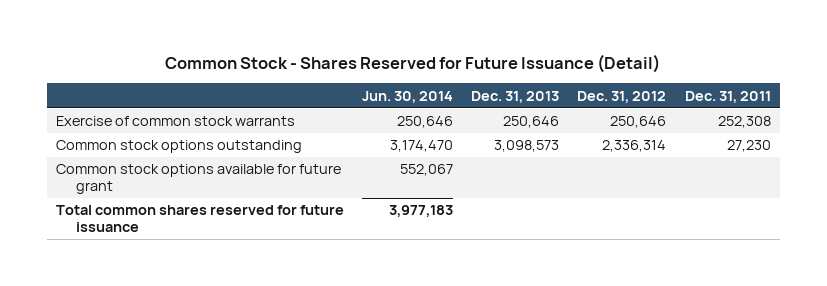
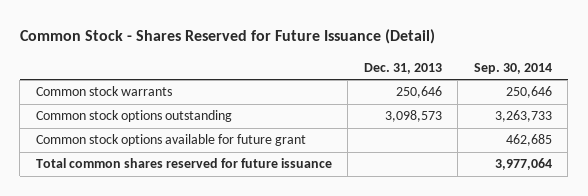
- | Jun. 30, 2014 | Dec. 31, 2013 | Dec. 31, 2012 | Dec. 31, 2011
+ | Dec. 31, 2013 | Sep. 30, 2014
- Exercise of common stock warrants | 250,646 | 250,646 | 250,646 | 252,308
+ Common stock warrants | 250,646 | 250,646

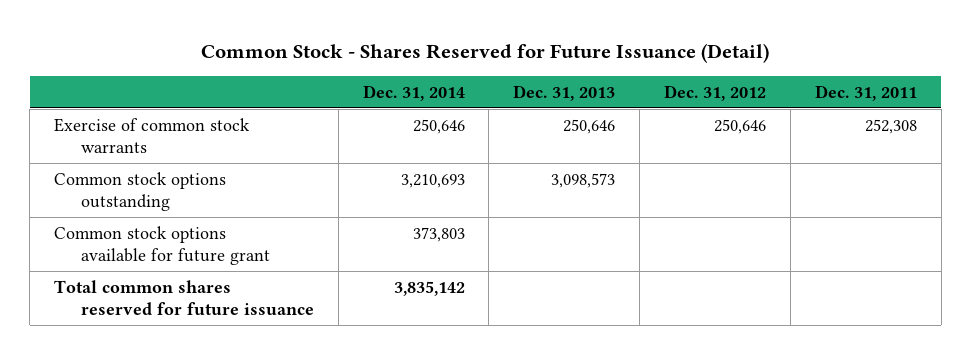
- | Dec. 31, 2013 | Sep. 30, 2014
+ | Dec. 31, 2014 | Dec. 31, 2013 | Dec. 31, 2012 | Dec. 31, 2011
- Common stock warrants | 250,646 | 250,646
+ Exercise of common stock warrants | 250,646 | 250,646 | 250,646 | 252,308

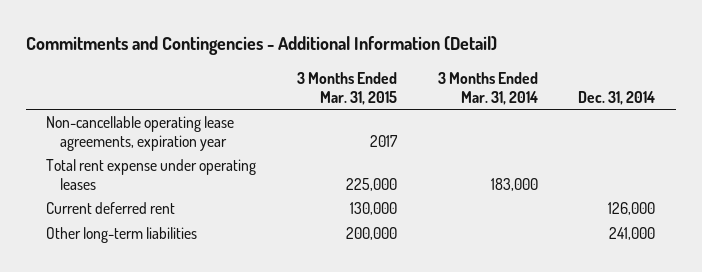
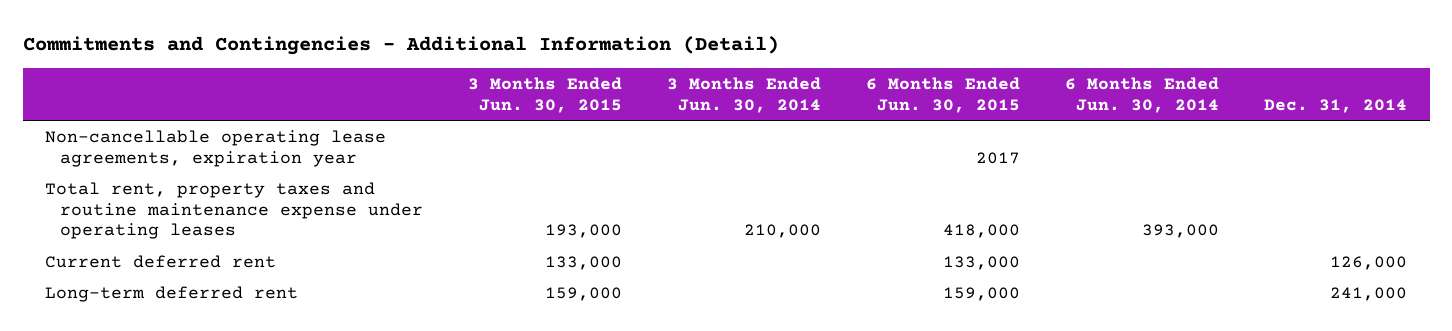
- | 3 Months Ended Mar. 31, 2015 | 3 Months Ended Mar. 31, 2014 | Dec. 31, 2014
+ | 3 Months Ended Jun. 30, 2015 | 3 Months Ended Jun. 30, 2014 | 6 Months Ended Jun. 30, 2015 | 6 Months Ended Jun. 30, 2014 | Dec. 31, 2014
- Total rent expense under operating leases | 225,000 | 183,000 |
+ Total rent, property taxes and routine maintenance expense under operating leases | 193,000 | 210,000 | 418,000 | 393,000 |
- Other long-term liabilities | 200,000 | | 241,000
+ Long-term deferred rent | 159,000 | | 159,000 | | 241,000

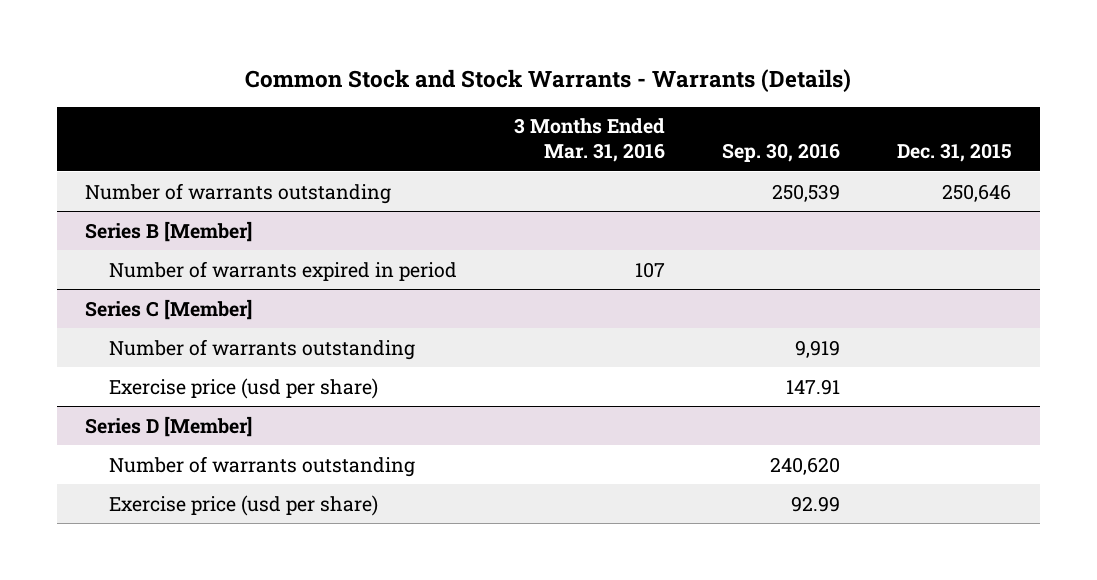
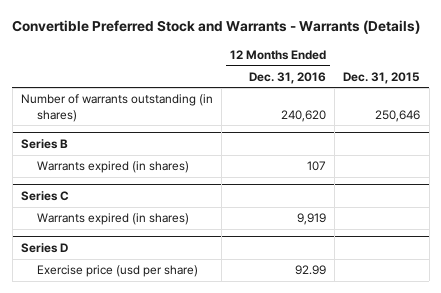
- Common Stock and Stock Warrants - Warrants (Details)
+ Convertible Preferred Stock and Warrants - Warrants (Details)
- | 3 Months Ended Mar. 31, 2016 | Sep. 30, 2016 | Dec. 31, 2015
+ | 12 Months Ended Dec. 31, 2016 | Dec. 31, 2015
- Number of warrants outstanding | | 250,539 | 250,646
- Series B [Member]
- Number of warrants expired in period | 107 | |
- Series C [Member]
- Number of warrants outstanding | | 9,919 |
- Exercise price (usd per share) | | 147.91 |
- Series D [Member]
- Number of warrants outstanding | | 240,620 |
+ Number of warrants outstanding (in shares) | 240,620 | 250,646
+ Series B
+ Warrants expired (in shares) | 107 |
+ Series C
+ Warrants expired (in shares) | 9,919 |
+ Series D

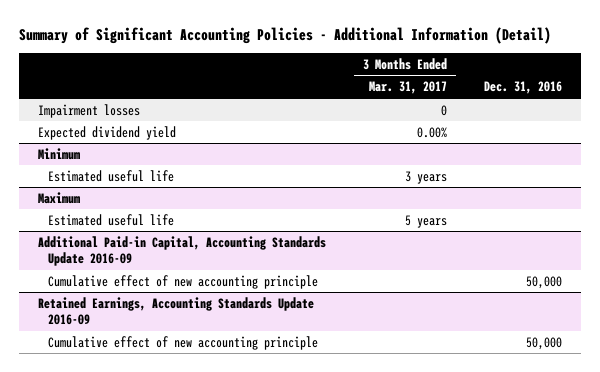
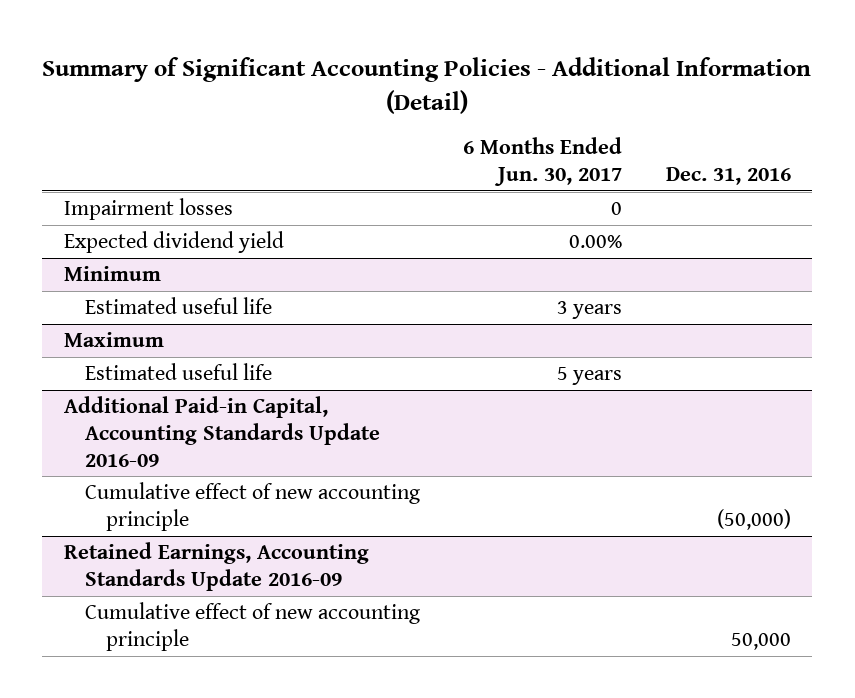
- | 3 Months Ended Mar. 31, 2017 | Dec. 31, 2016
+ | 6 Months Ended Jun. 30, 2017 | Dec. 31, 2016
@ Additional Paid-in Capital, Accounting Standards Update 2016-09
- Cumulative effect of new accounting principle | | 50,000
+ Cumulative effect of new accounting principle | | (50,000)

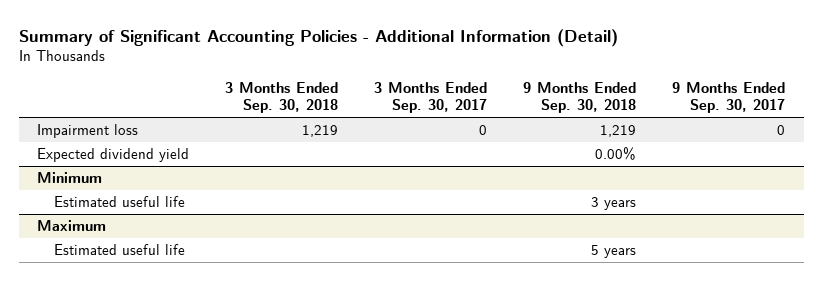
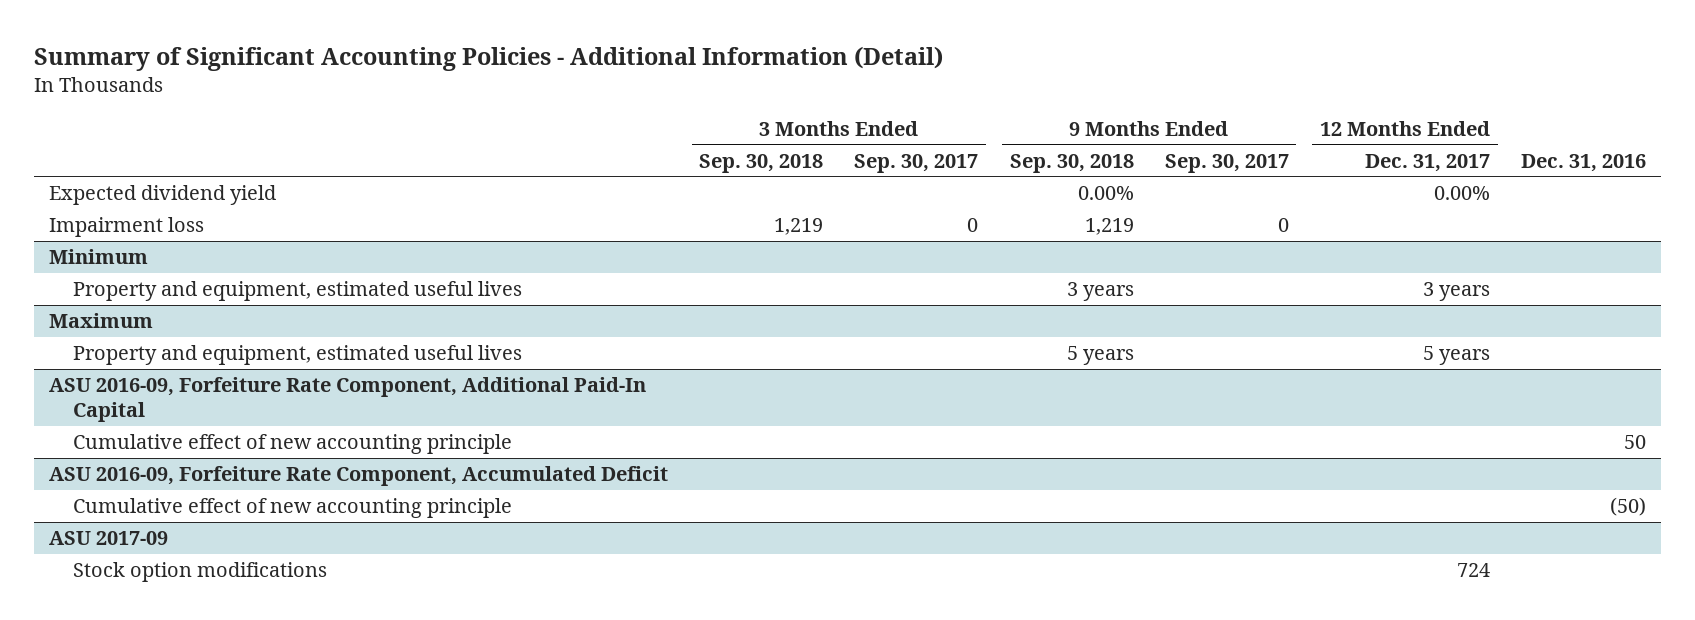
- | 3 Months Ended Sep. 30, 2018 | 3 Months Ended Sep. 30, 2017 | 9 Months Ended Sep. 30, 2018 | 9 Months Ended Sep. 30, 2017
+ | 3 Months Ended Sep. 30, 2018 | 3 Months Ended Sep. 30, 2017 | 9 Months Ended Sep. 30, 2018 | 9 Months Ended Sep. 30, 2017 | 12 Months Ended Dec. 31, 2017 | Dec. 31, 2016
moved down: Impairment loss | 1,219 | 0 | 1,219 | 0 | |
@ Minimum
- Estimated useful life | | | 3 years |
+ Property and equipment, estimated useful lives | | | 3 years | | 3 years |
@ Maximum
- Estimated useful life | | | 5 years |
+ Property and equipment, estimated useful lives | | | 5 years | | 5 years |
+ ASU 2016-09, Forfeiture Rate Component, Additional Paid-In Capital
+ Cumulative effect of new accounting principle | | | | | | 50
+ ASU 2016-09, Forfeiture Rate Component, Accumulated Deficit
+ Cumulative effect of new accounting principle | | | | | | (50)
+ ASU 2017-09
+ Stock option modifications | | | | | 724 |

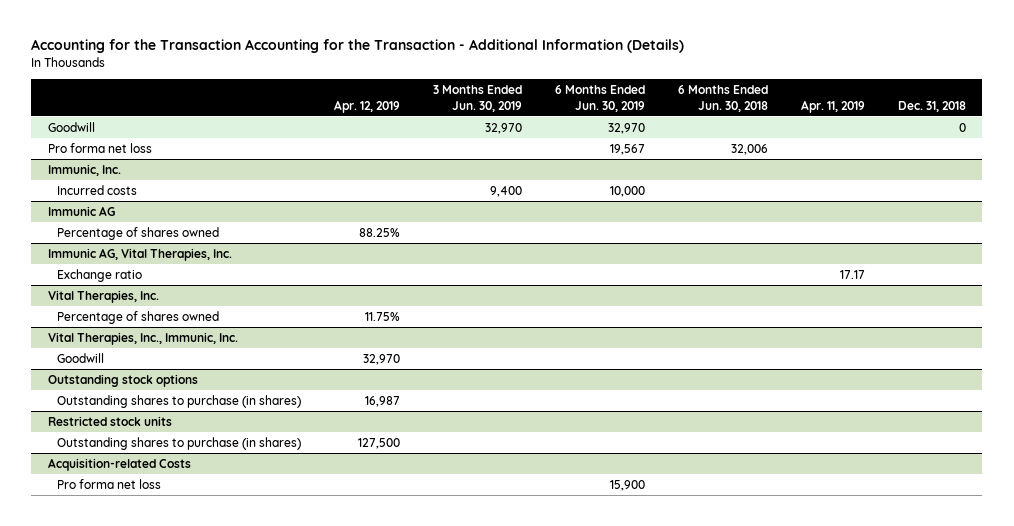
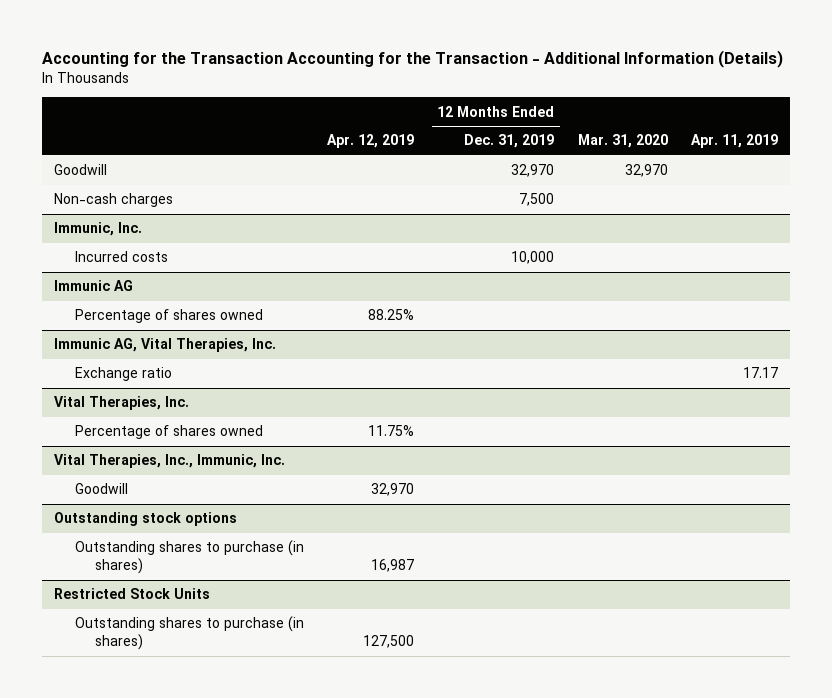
- | Apr. 12, 2019 | 3 Months Ended Jun. 30, 2019 | 6 Months Ended Jun. 30, 2019 | 6 Months Ended Jun. 30, 2018 | Apr. 11, 2019 | Dec. 31, 2018
+ | Apr. 12, 2019 | 12 Months Ended Dec. 31, 2019 | Mar. 31, 2020 | Apr. 11, 2019
- Pro forma net loss | | | 19,567 | 32,006 | |
+ Non-cash charges | | 7,500 | |
- Restricted stock units
+ Restricted Stock Units
- Acquisition-related Costs
- Pro forma net loss | | | 15,900 | | |

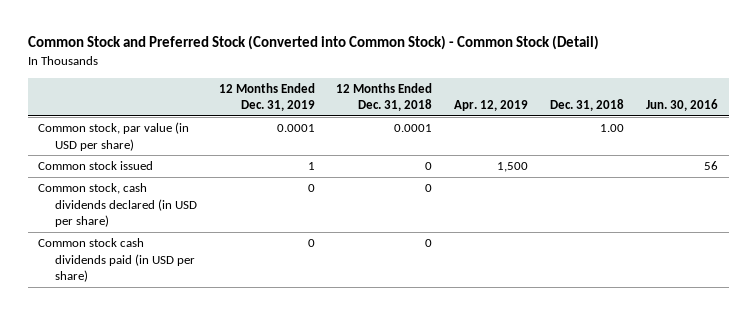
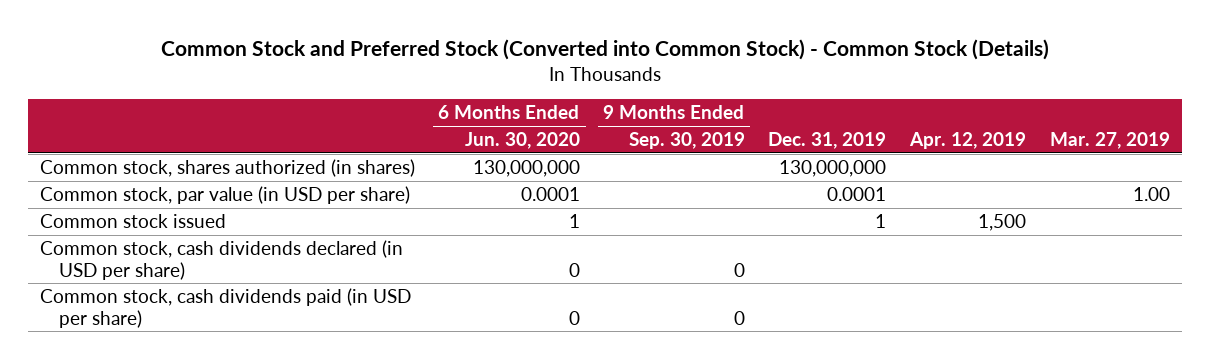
- Common Stock and Preferred Stock (Converted into Common Stock) - Common Stock (Detail)
+ Common Stock and Preferred Stock (Converted into Common Stock) - Common Stock (Details)
- | 12 Months Ended Dec. 31, 2019 | 12 Months Ended Dec. 31, 2018 | Apr. 12, 2019 | Dec. 31, 2018 | Jun. 30, 2016
+ | 6 Months Ended Jun. 30, 2020 | 9 Months Ended Sep. 30, 2019 | Dec. 31, 2019 | Apr. 12, 2019 | Mar. 27, 2019
+ Common stock, shares authorized (in shares) | 130,000,000 | | 130,000,000 | |
- Common stock cash dividends paid (in USD per share) | 0 | 0 | | |
+ Common stock, cash dividends paid (in USD per share) | 0 | 0 | | |

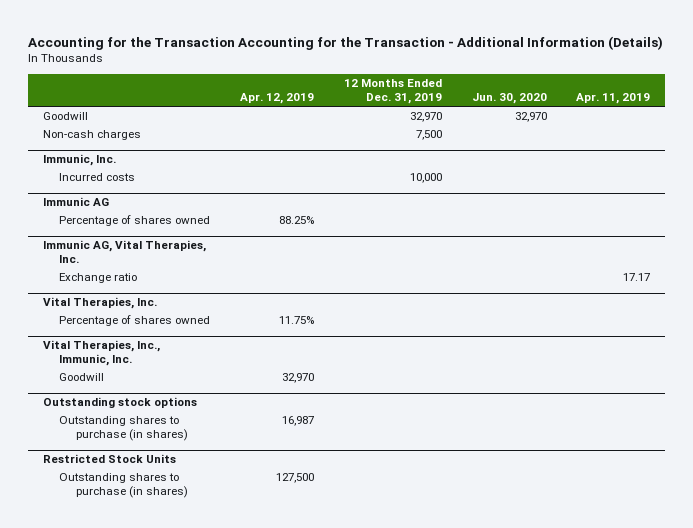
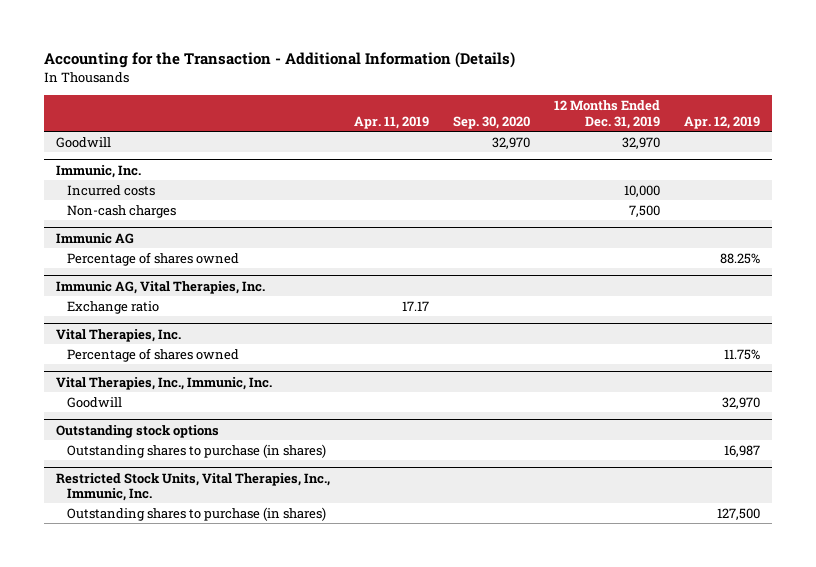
- Accounting for the Transaction Accounting for the Transaction - Additional Information (Details)
+ Accounting for the Transaction - Additional Information (Details)
- | Apr. 12, 2019 | 12 Months Ended Dec. 31, 2019 | Jun. 30, 2020 | Apr. 11, 2019
+ | Apr. 11, 2019 | Sep. 30, 2020 | 12 Months Ended Dec. 31, 2019 | Apr. 12, 2019
- Non-cash charges | | 7,500 | |
@ Immunic, Inc.
+ Non-cash charges | | | 7,500 |
- Restricted Stock Units
+ Restricted Stock Units, Vital Therapies, Inc., Immunic, Inc.

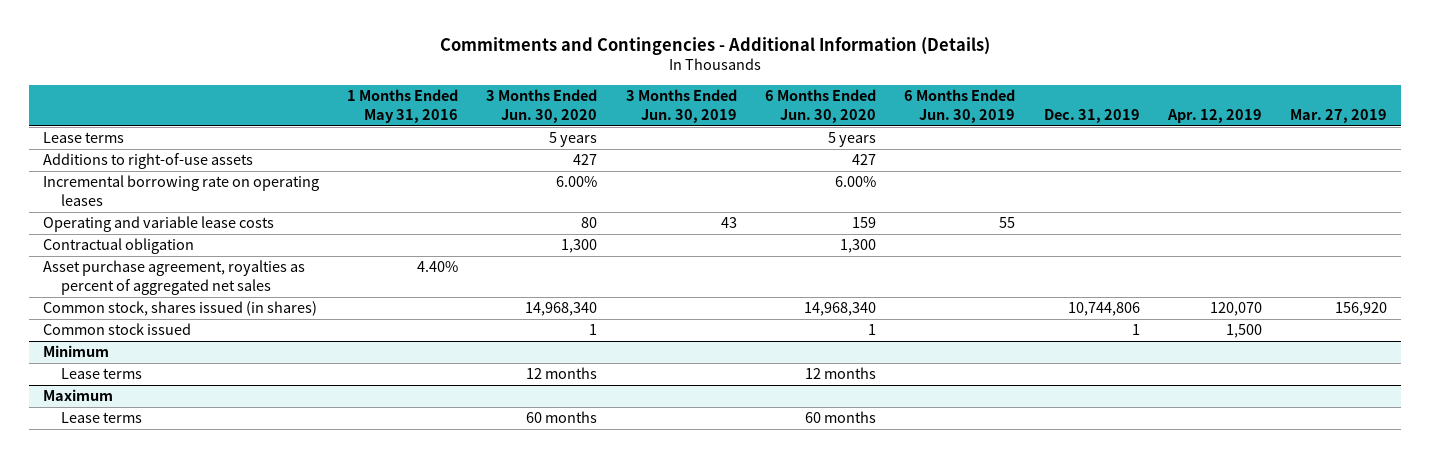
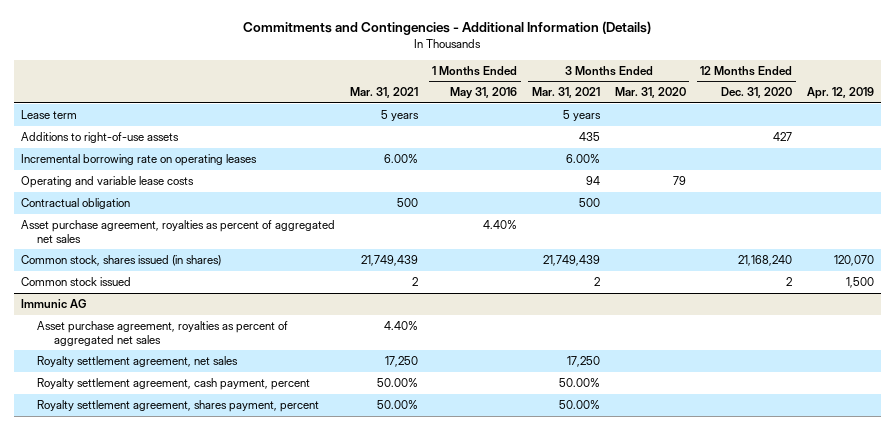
- | 1 Months Ended May 31, 2016 | 3 Months Ended Jun. 30, 2020 | 3 Months Ended Jun. 30, 2019 | 6 Months Ended Jun. 30, 2020 | 6 Months Ended Jun. 30, 2019 | Dec. 31, 2019 | Apr. 12, 2019 | Mar. 27, 2019
+ | Mar. 31, 2021 | 1 Months Ended May 31, 2016 | 3 Months Ended Mar. 31, 2021 | 3 Months Ended Mar. 31, 2020 | 12 Months Ended Dec. 31, 2020 | Apr. 12, 2019
- Lease terms | | 5 years | | 5 years | | | |
+ Lease term | 5 years | | 5 years | | |
- Minimum
- Lease terms | | 12 months | | 12 months | | | |
- Maximum
- Lease terms | | 60 months | | 60 months | | | |
+ Immunic AG
+ Asset purchase agreement, royalties as percent of aggregated net sales | 4.40% | | | | |
+ Royalty settlement agreement, net sales | 17,250 | | 17,250 | | |
+ Royalty settlement agreement, cash payment, percent | 50.00% | | 50.00% | | |
+ Royalty settlement agreement, shares payment, percent | 50.00% | | 50.00% | | |

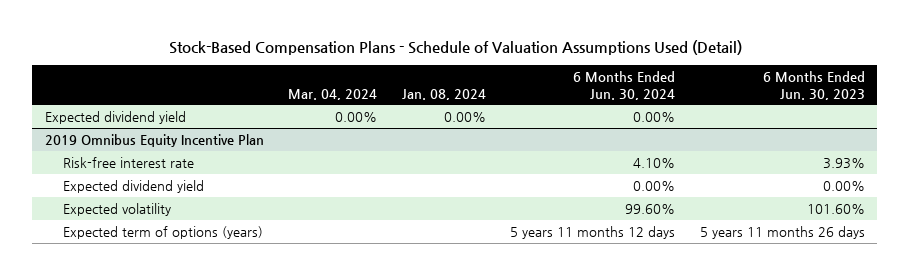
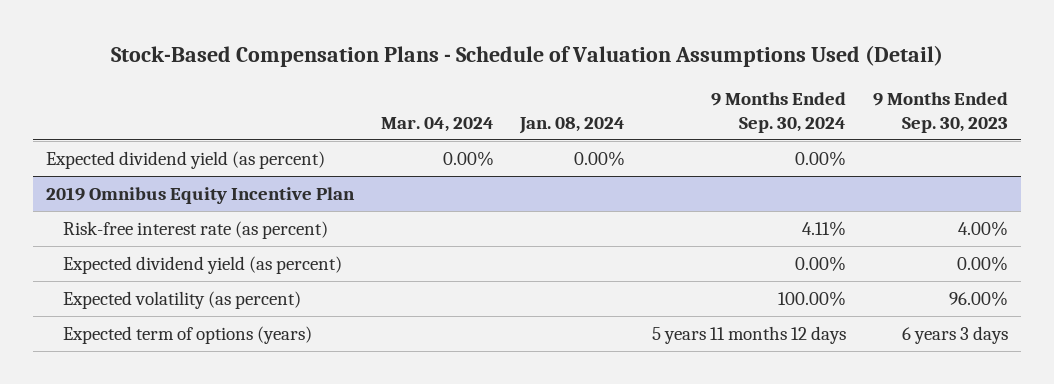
- | Mar. 04, 2024 | Jan. 08, 2024 | 6 Months Ended Jun. 30, 2024 | 6 Months Ended Jun. 30, 2023
+ | Mar. 04, 2024 | Jan. 08, 2024 | 9 Months Ended Sep. 30, 2024 | 9 Months Ended Sep. 30, 2023
- Expected dividend yield | 0.00% | 0.00% | 0.00% |
+ Expected dividend yield (as percent) | 0.00% | 0.00% | 0.00% |
@ 2019 Omnibus Equity Incentive Plan
- Risk-free interest rate | | | 4.10% | 3.93%
- Expected dividend yield | | | 0.00% | 0.00%
- Expected volatility | | | 99.60% | 101.60%
+ Risk-free interest rate (as percent) | | | 4.11% | 4.00%
+ Expected dividend yield (as percent) | | | 0.00% | 0.00%
+ Expected volatility (as percent) | | | 100.00% | 96.00%

